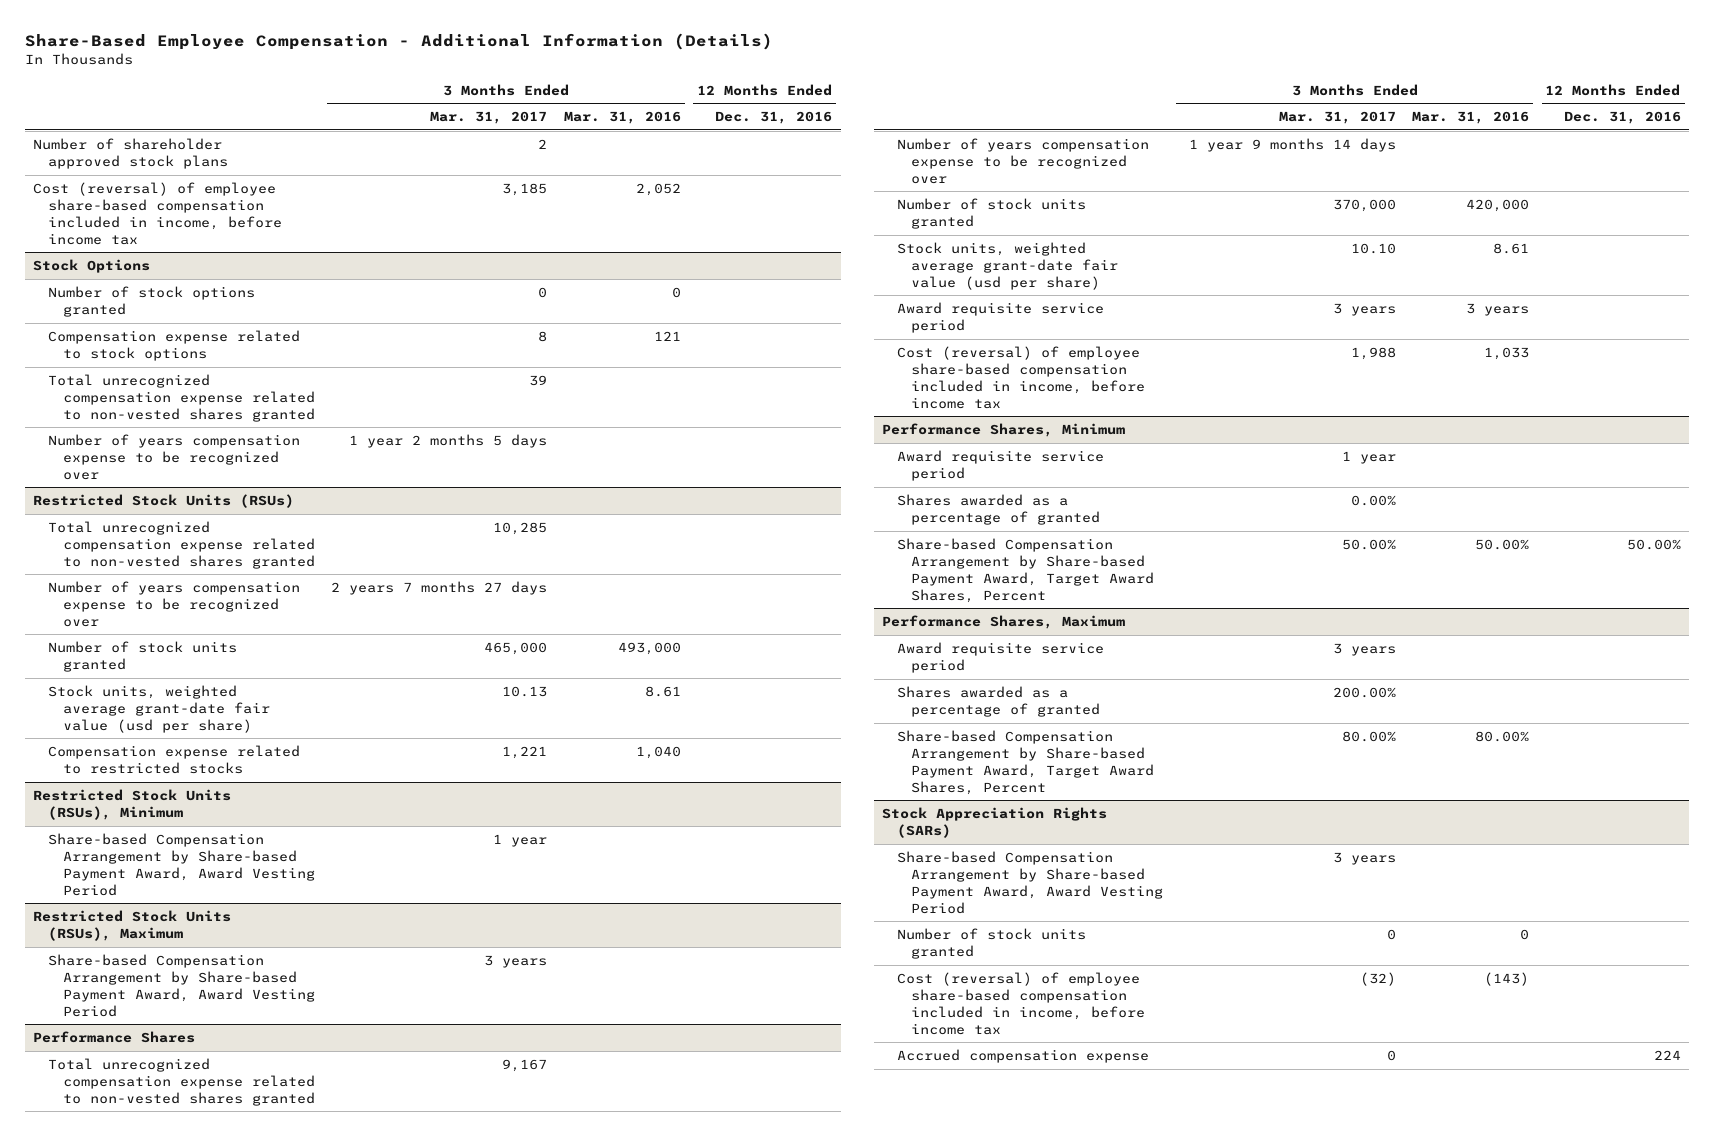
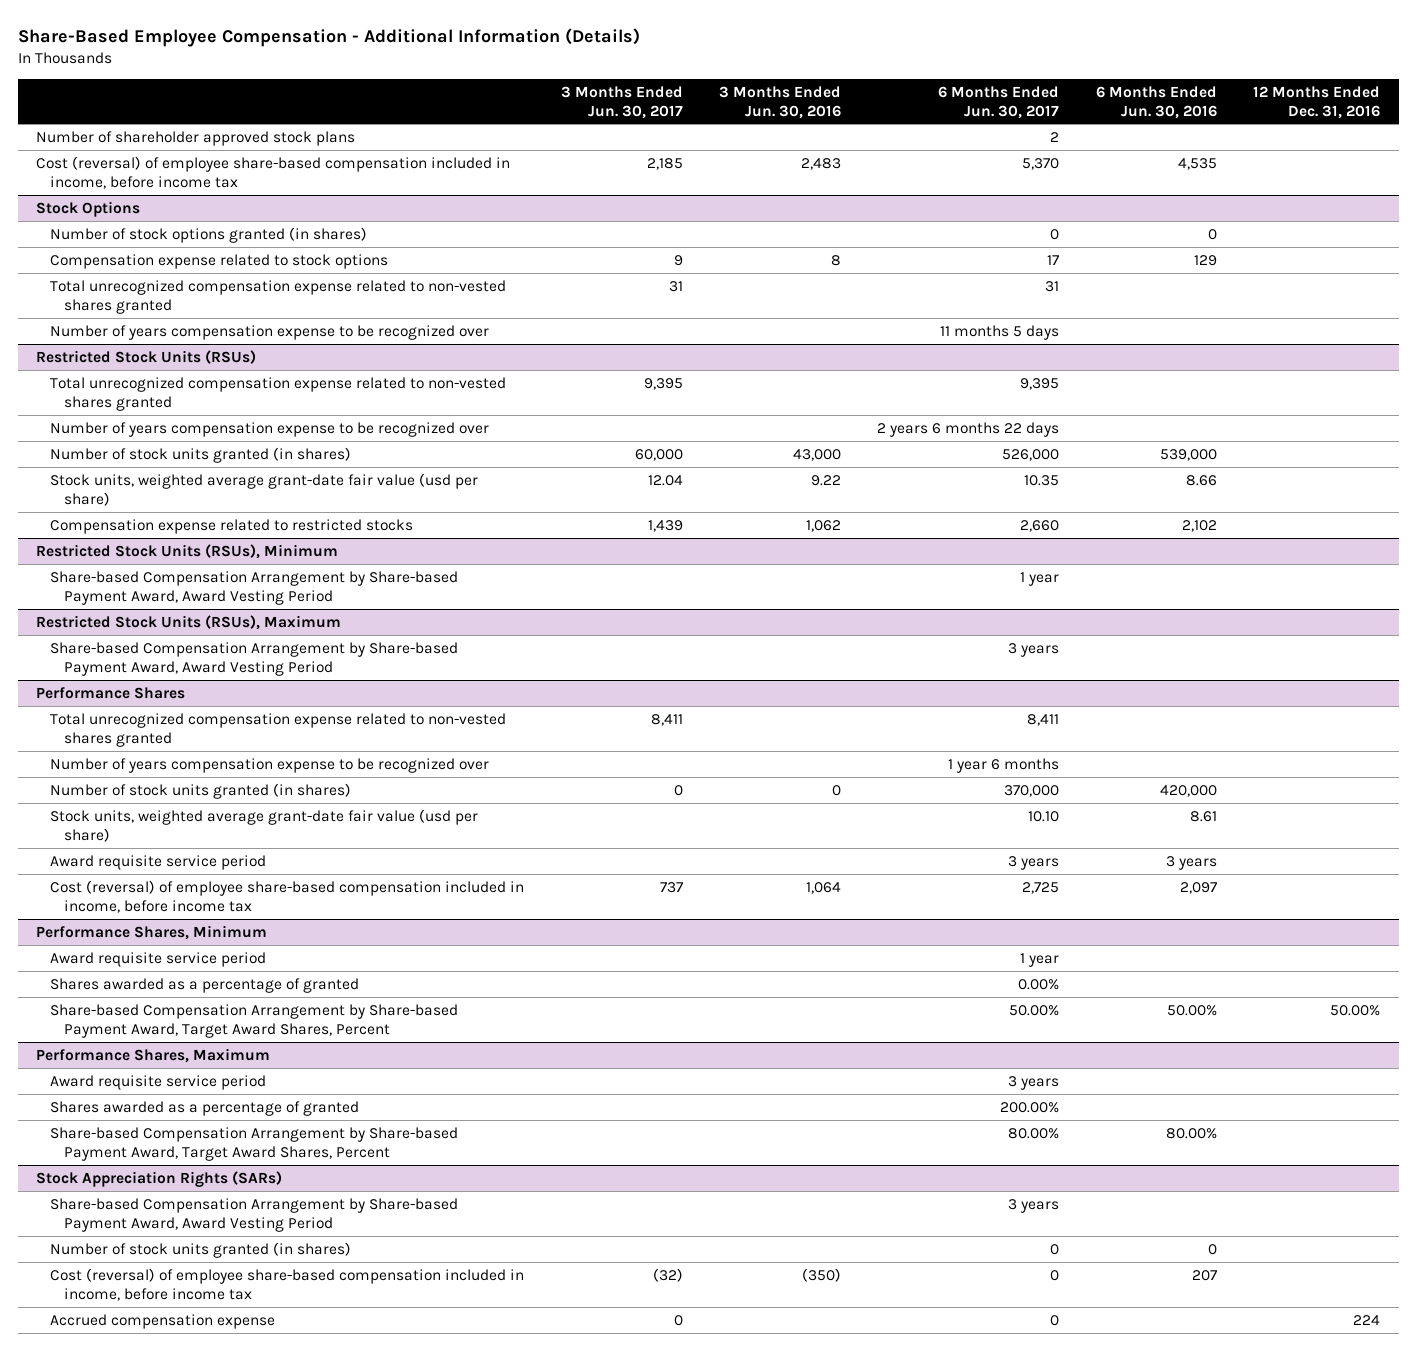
- | 3 Months Ended Mar. 31, 2017 | 3 Months Ended Mar. 31, 2016 | 12 Months Ended Dec. 31, 2016
+ | 3 Months Ended Jun. 30, 2017 | 3 Months Ended Jun. 30, 2016 | 6 Months Ended Jun. 30, 2017 | 6 Months Ended Jun. 30, 2016 | 12 Months Ended Dec. 31, 2016
@ Stock Options
- Number of stock options granted | 0 | 0 |
+ Number of stock options granted (in shares) | | | 0 | 0 |
@ Restricted Stock Units (RSUs)
- Number of stock units granted | 465,000 | 493,000 |
+ Number of stock units granted (in shares) | 60,000 | 43,000 | 526,000 | 539,000 |
@ Performance Shares
- Number of stock units granted | 370,000 | 420,000 |
+ Number of stock units granted (in shares) | 0 | 0 | 370,000 | 420,000 |
@ Stock Appreciation Rights (SARs)
- Number of stock units granted | 0 | 0 |
+ Number of stock units granted (in shares) | | | 0 | 0 |

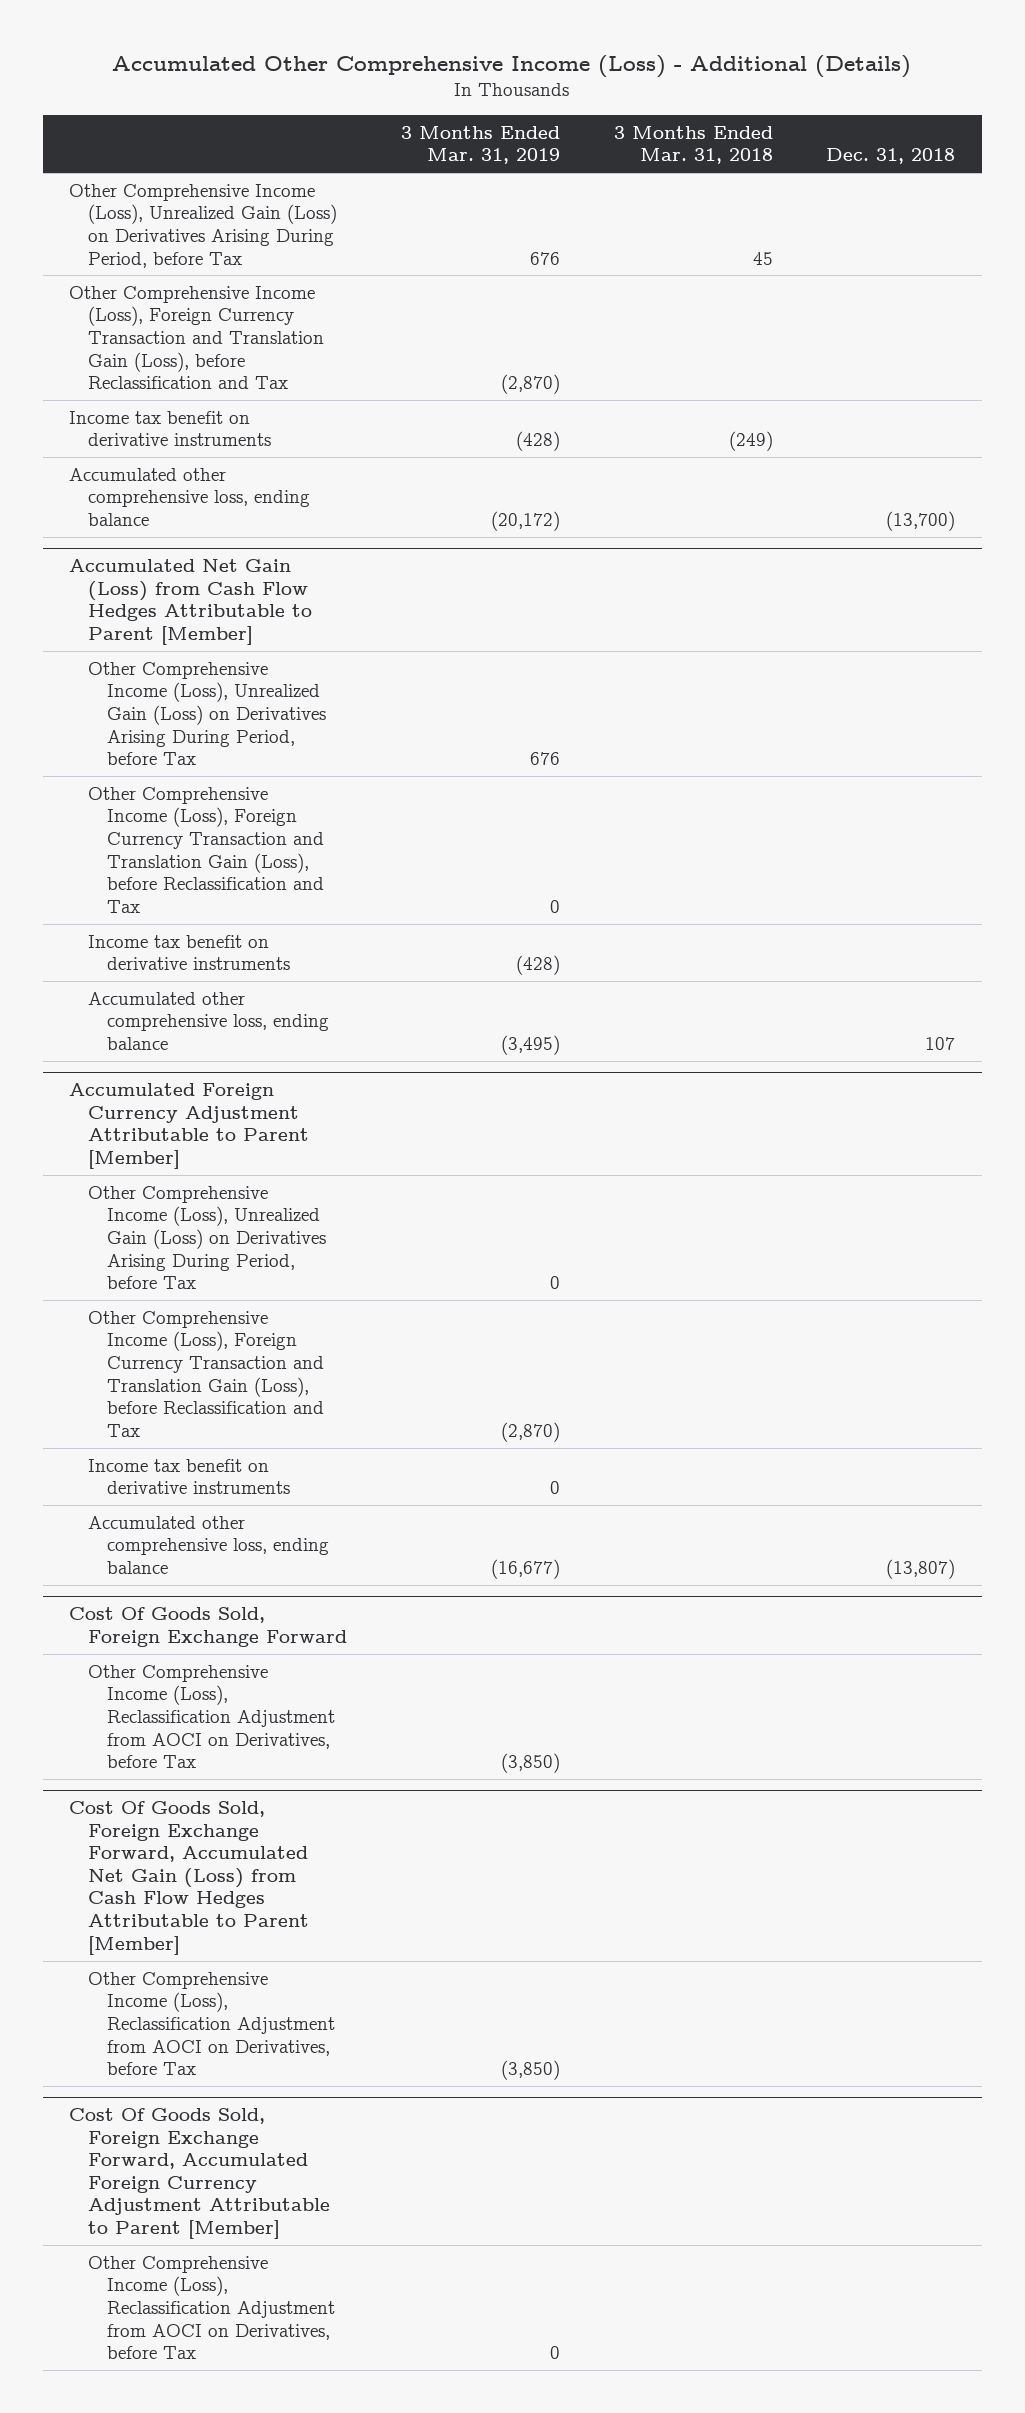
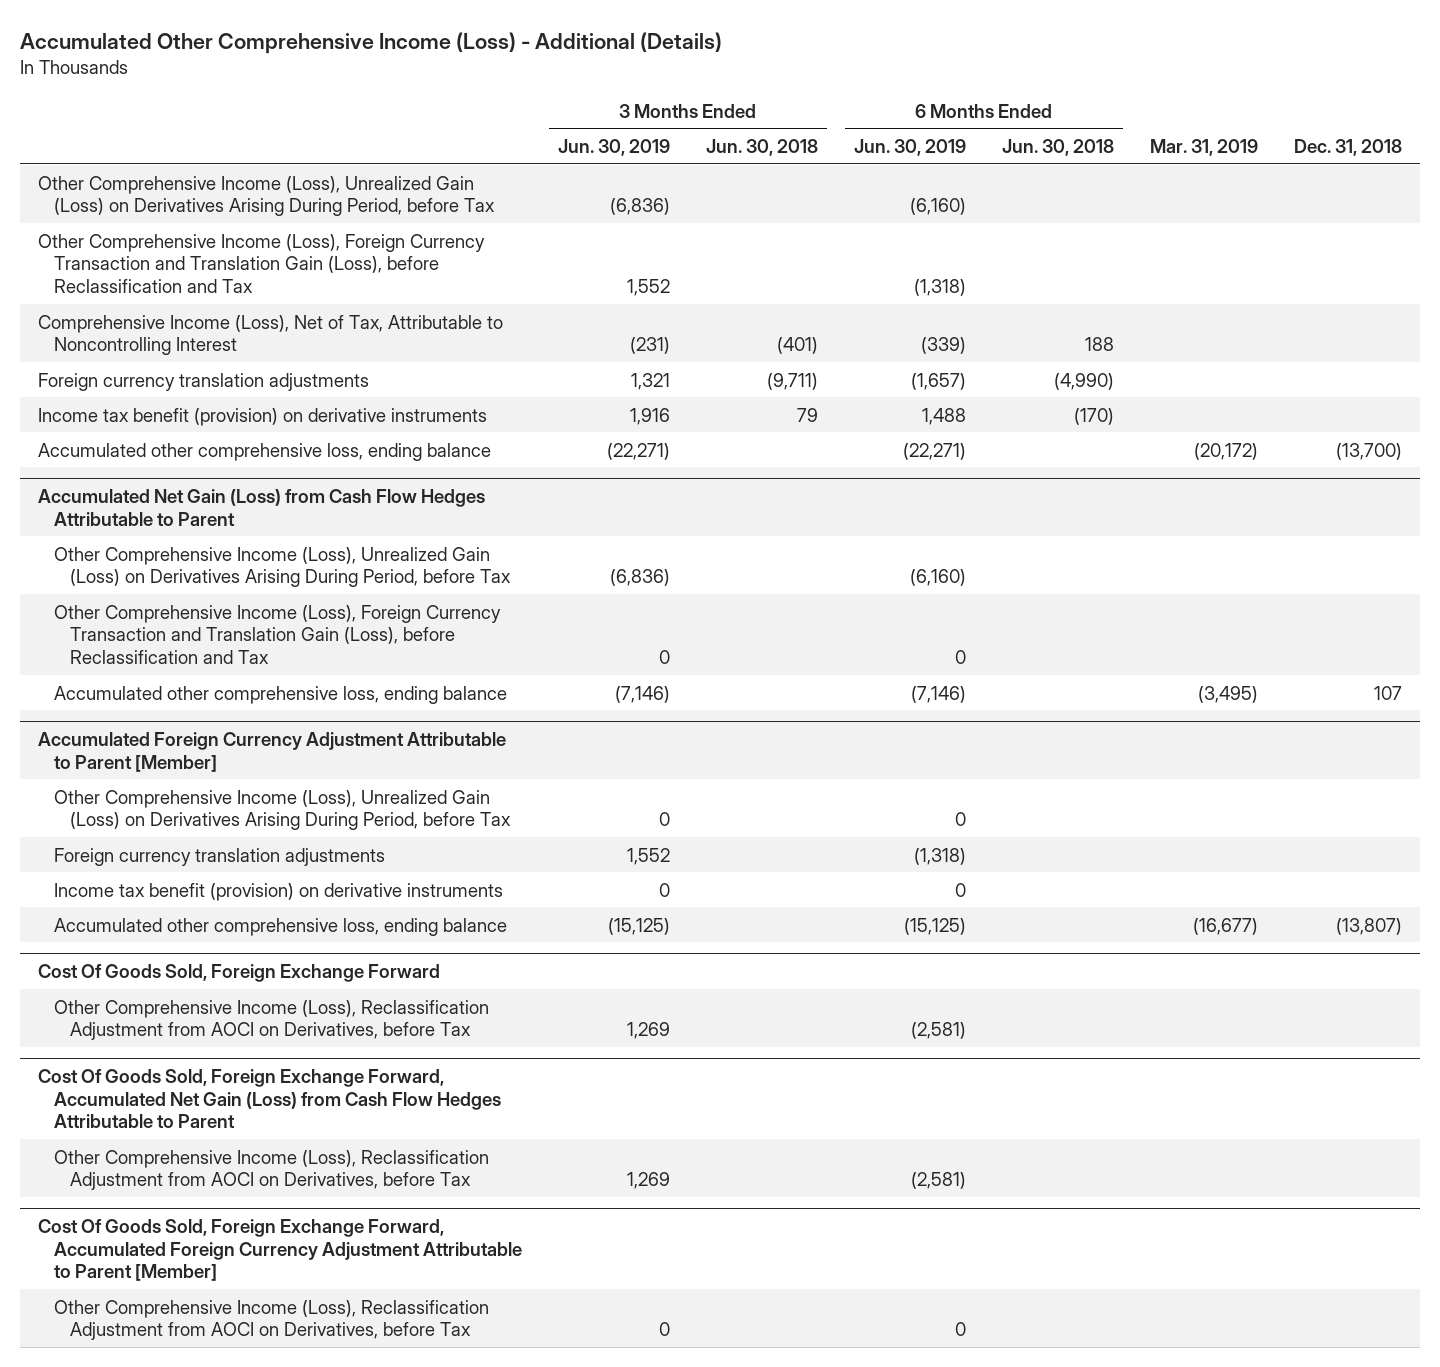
- | 3 Months Ended Mar. 31, 2019 | 3 Months Ended Mar. 31, 2018 | Dec. 31, 2018
+ | 3 Months Ended Jun. 30, 2019 | 3 Months Ended Jun. 30, 2018 | 6 Months Ended Jun. 30, 2019 | 6 Months Ended Jun. 30, 2018 | Mar. 31, 2019 | Dec. 31, 2018
- Income tax benefit on derivative instruments | (428) | (249) |
+ Comprehensive Income (Loss), Net of Tax, Attributable to Noncontrolling Interest | (231) | (401) | (339) | 188 | |
+ Foreign currency translation adjustments | 1,321 | (9,711) | (1,657) | (4,990) | |
+ Income tax benefit (provision) on derivative instruments | 1,916 | 79 | 1,488 | (170) | |
- Accumulated Net Gain (Loss) from Cash Flow Hedges Attributable to Parent [Member]
+ Accumulated Net Gain (Loss) from Cash Flow Hedges Attributable to Parent
- Income tax benefit on derivative instruments | (428) | |
@ Accumulated Foreign Currency Adjustment Attributable to Parent [Member]
- Other Comprehensive Income (Loss), Foreign Currency Transaction and Translation Gain (Loss), before Reclassification and Tax | (2,870) | |
- Income tax benefit on derivative instruments | 0 | |
+ Foreign currency translation adjustments | 1,552 | | (1,318) | | |
+ Income tax benefit (provision) on derivative instruments | 0 | | 0 | | |
- Cost Of Goods Sold, Foreign Exchange Forward, Accumulated Net Gain (Loss) from Cash Flow Hedges Attributable to Parent [Member]
+ Cost Of Goods Sold, Foreign Exchange Forward, Accumulated Net Gain (Loss) from Cash Flow Hedges Attributable to Parent

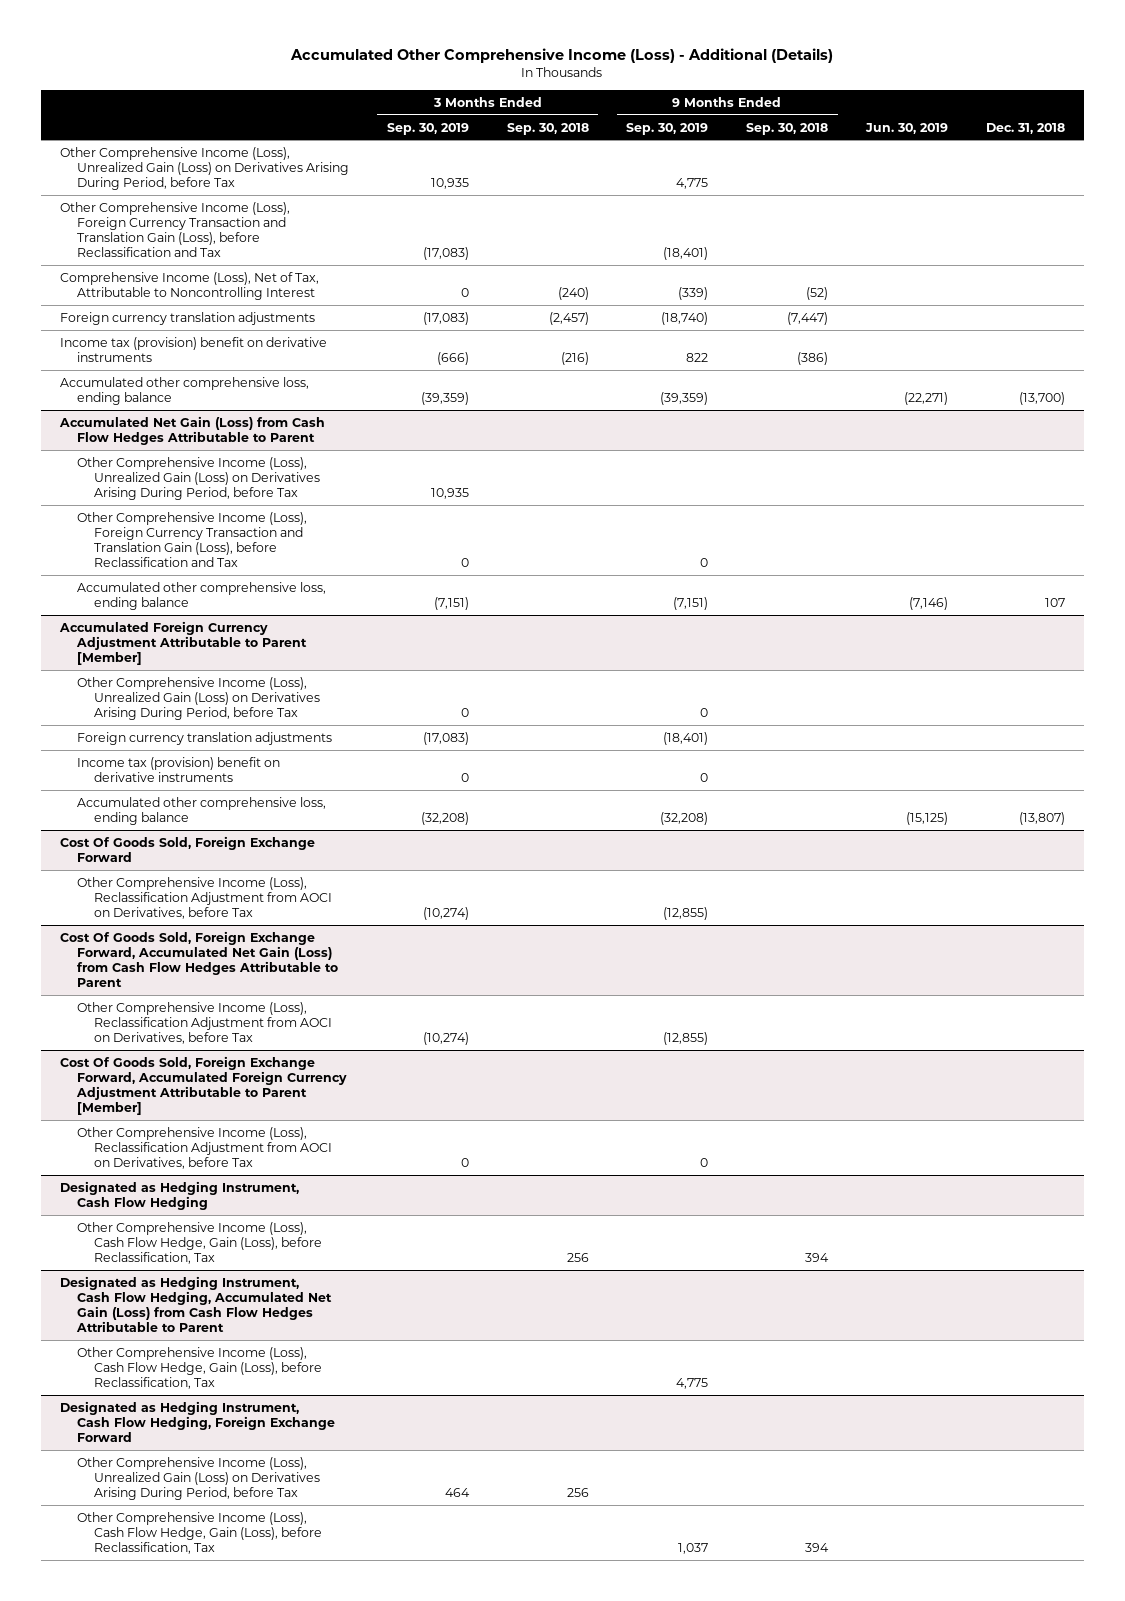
- | 3 Months Ended Jun. 30, 2019 | 3 Months Ended Jun. 30, 2018 | 6 Months Ended Jun. 30, 2019 | 6 Months Ended Jun. 30, 2018 | Mar. 31, 2019 | Dec. 31, 2018
+ | 3 Months Ended Sep. 30, 2019 | 3 Months Ended Sep. 30, 2018 | 9 Months Ended Sep. 30, 2019 | 9 Months Ended Sep. 30, 2018 | Jun. 30, 2019 | Dec. 31, 2018
- Income tax benefit (provision) on derivative instruments | 1,916 | 79 | 1,488 | (170) | |
+ Income tax (provision) benefit on derivative instruments | (666) | (216) | 822 | (386) | |
@ Accumulated Foreign Currency Adjustment Attributable to Parent [Member]
- Income tax benefit (provision) on derivative instruments | 0 | | 0 | | |
+ Income tax (provision) benefit on derivative instruments | 0 | | 0 | | |
+ Designated as Hedging Instrument, Cash Flow Hedging
+ Other Comprehensive Income (Loss), Cash Flow Hedge, Gain (Loss), before Reclassification, Tax | | 256 | | 394 | |
+ Designated as Hedging Instrument, Cash Flow Hedging, Accumulated Net Gain (Loss) from Cash Flow Hedges Attributable to Parent
+ Other Comprehensive Income (Loss), Cash Flow Hedge, Gain (Loss), before Reclassification, Tax | | | 4,775 | | |
+ Designated as Hedging Instrument, Cash Flow Hedging, Foreign Exchange Forward
+ Other Comprehensive Income (Loss), Unrealized Gain (Loss) on Derivatives Arising During Period, before Tax | 464 | 256 | | | |
+ Other Comprehensive Income (Loss), Cash Flow Hedge, Gain (Loss), before Reclassification, Tax | | | 1,037 | 394 | |

